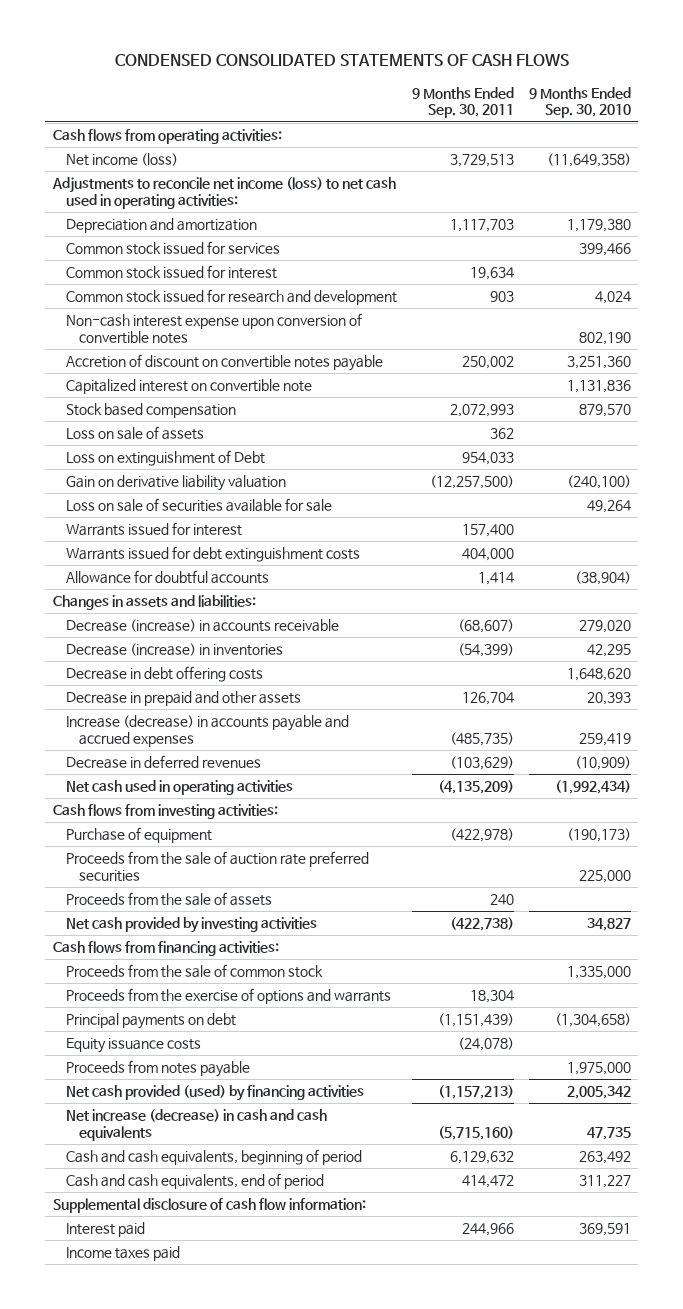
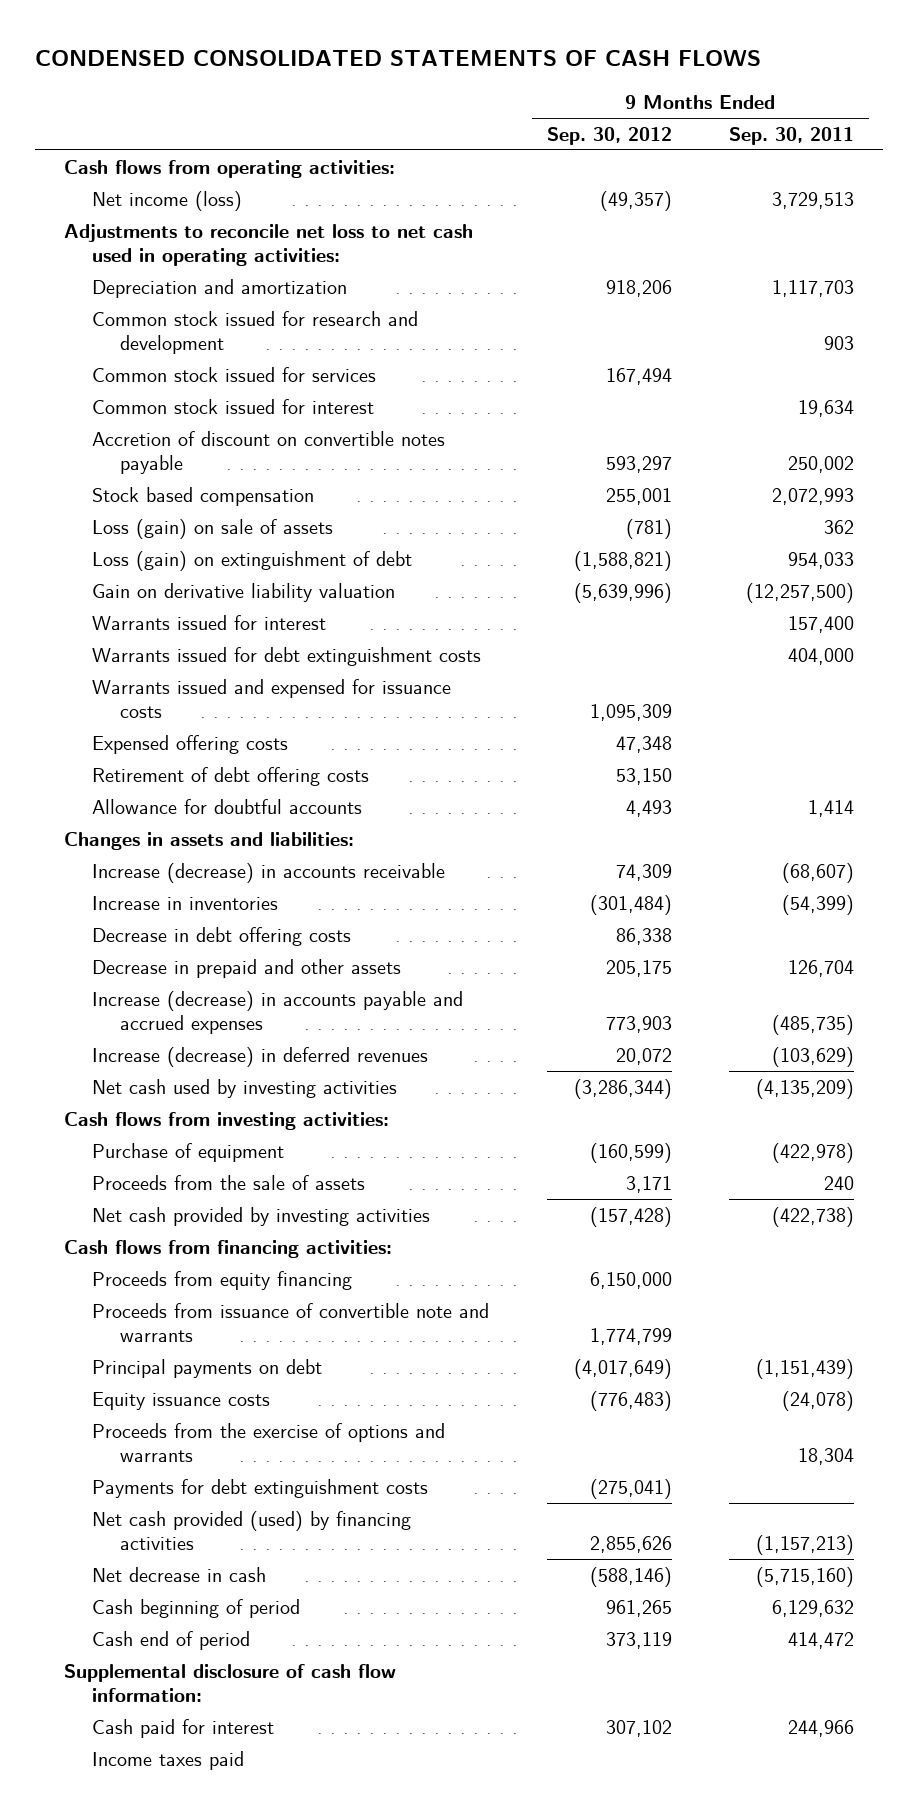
- | 9 Months Ended Sep. 30, 2011 | 9 Months Ended Sep. 30, 2010
+ | 9 Months Ended Sep. 30, 2012 | 9 Months Ended Sep. 30, 2011
- Adjustments to reconcile net income (loss) to net cash used in operating activities:
+ Adjustments to reconcile net loss to net cash used in operating activities:
moved up: Common stock issued for research and development | | 903
- Non-cash interest expense upon conversion of convertible notes | | 802,190
- Capitalized interest on convertible note | | 1,131,836
- Loss on sale of assets | 362 |
- Loss on extinguishment of Debt | 954,033 |
+ Loss (gain) on sale of assets | (781) | 362
+ Loss (gain) on extinguishment of debt | (1,588,821) | 954,033
- Loss on sale of securities available for sale | | 49,264
+ Warrants issued and expensed for issuance costs | 1,095,309 |
+ Expensed offering costs | 47,348 |
+ Retirement of debt offering costs | 53,150 |
- Decrease (increase) in accounts receivable | (68,607) | 279,020
- Decrease (increase) in inventories | (54,399) | 42,295
+ Increase (decrease) in accounts receivable | 74,309 | (68,607)
+ Increase in inventories | (301,484) | (54,399)
- Decrease in deferred revenues | (103,629) | (10,909)
- Net cash used in operating activities | (4,135,209) | (1,992,434)
+ Increase (decrease) in deferred revenues | 20,072 | (103,629)
+ Net cash used by investing activities | (3,286,344) | (4,135,209)
- Proceeds from the sale of auction rate preferred securities | | 225,000
- Proceeds from the sale of common stock | | 1,335,000
+ Proceeds from equity financing | 6,150,000 |
+ Proceeds from issuance of convertible note and warrants | 1,774,799 |
- Proceeds from notes payable | | 1,975,000
moved down: Proceeds from the exercise of options and warrants | | 18,304
+ Payments for debt extinguishment costs | (275,041) |
- Net increase (decrease) in cash and cash equivalents | (5,715,160) | 47,735
- Cash and cash equivalents, beginning of period | 6,129,632 | 263,492
- Cash and cash equivalents, end of period | 414,472 | 311,227
+ Net decrease in cash | (588,146) | (5,715,160)
+ Cash beginning of period | 961,265 | 6,129,632
+ Cash end of period | 373,119 | 414,472
- Interest paid | 244,966 | 369,591
+ Cash paid for interest | 307,102 | 244,966

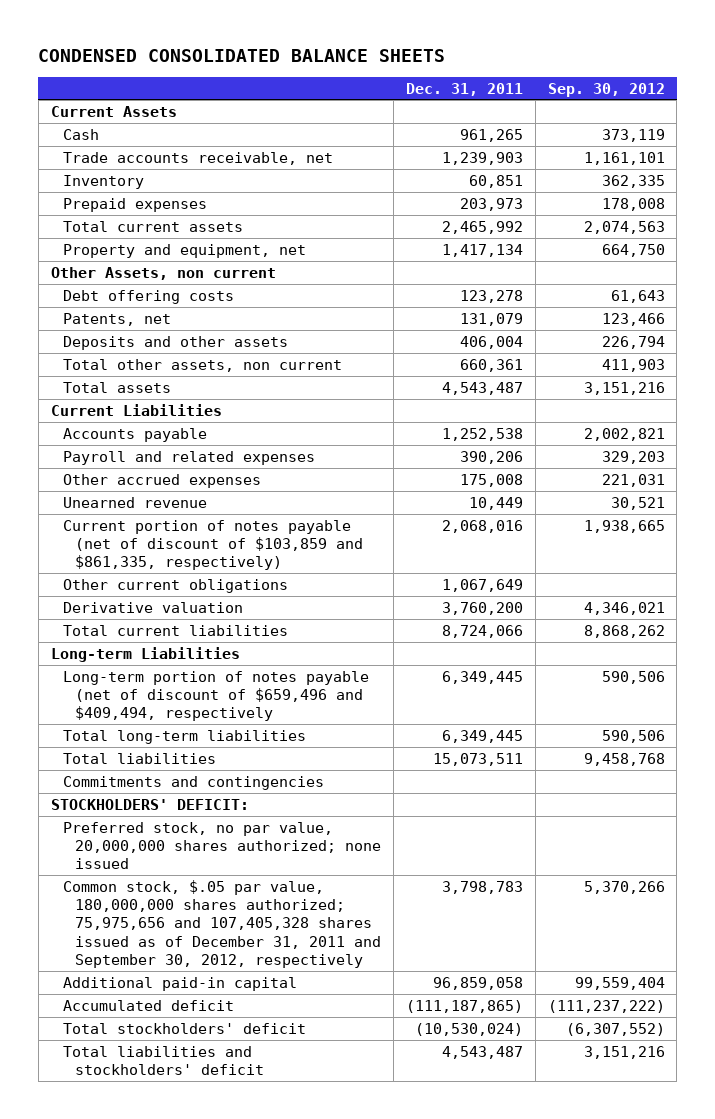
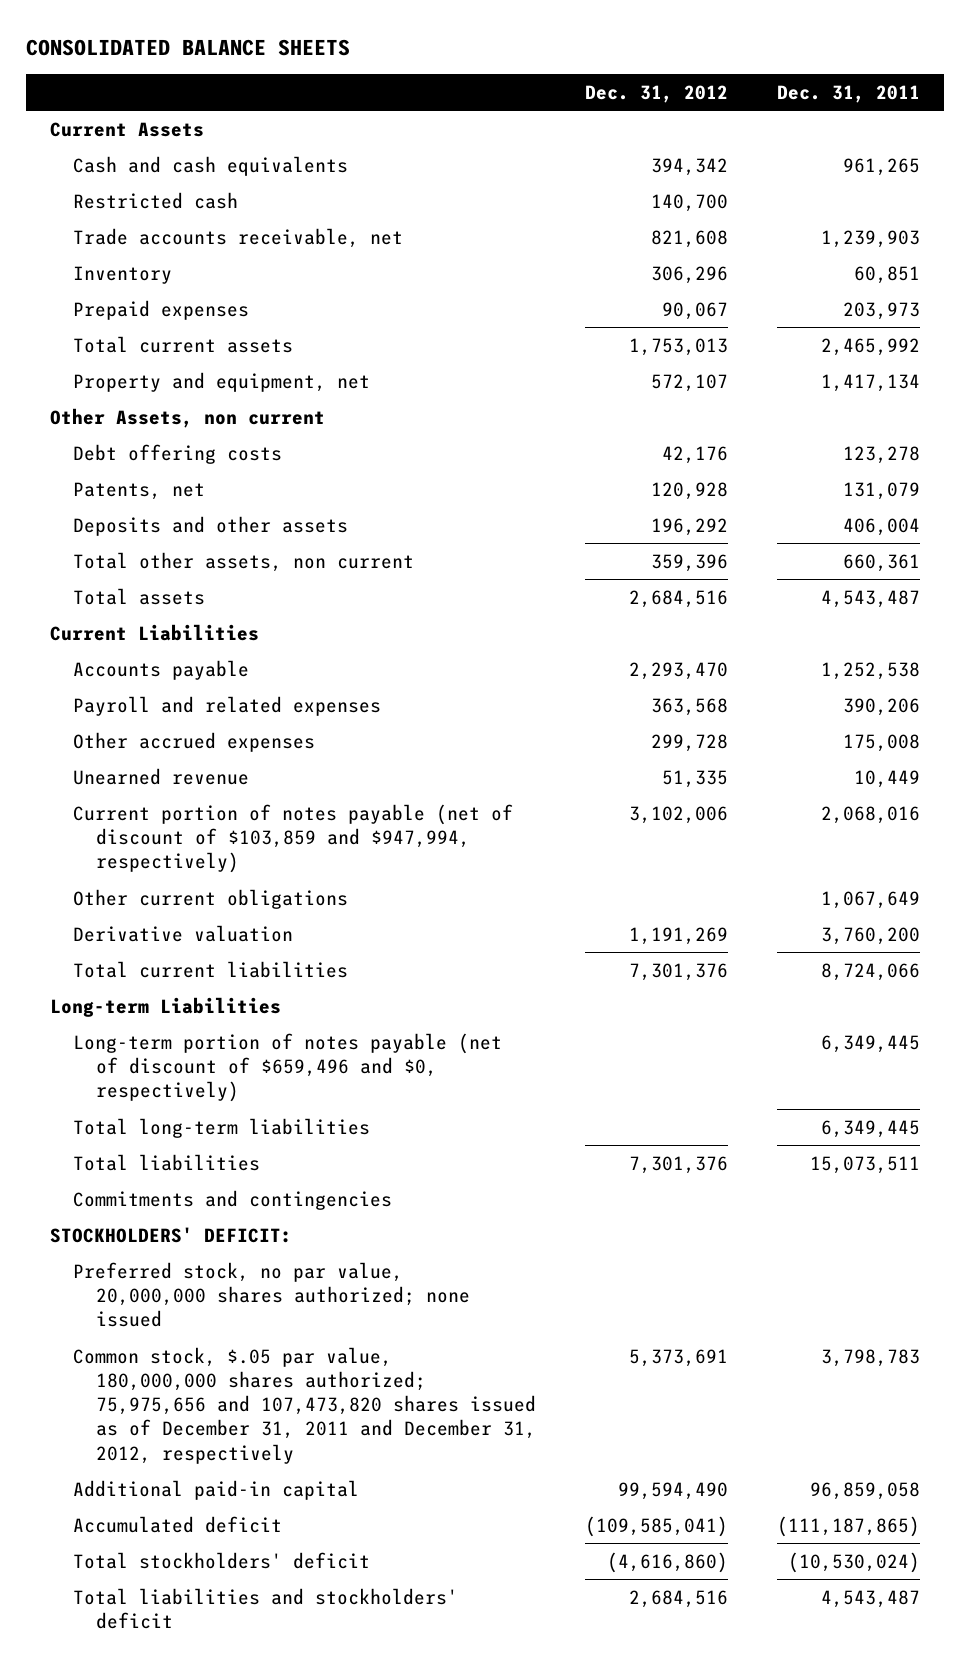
- CONDENSED CONSOLIDATED BALANCE SHEETS
+ CONSOLIDATED BALANCE SHEETS
- | Dec. 31, 2011 | Sep. 30, 2012
+ | Dec. 31, 2012 | Dec. 31, 2011
- Cash | 961,265 | 373,119
+ Cash and cash equivalents | 394,342 | 961,265
+ Restricted cash | 140,700 |
- Current portion of notes payable (net of discount of $103,859 and $861,335, respectively) | 2,068,016 | 1,938,665
+ Current portion of notes payable (net of discount of $103,859 and $947,994, respectively) | 3,102,006 | 2,068,016
- Long-term portion of notes payable (net of discount of $659,496 and $409,494, respectively | 6,349,445 | 590,506
+ Long-term portion of notes payable (net of discount of $659,496 and $0, respectively) | | 6,349,445
- Common stock, $.05 par value, 180,000,000 shares authorized; 75,975,656 and 107,405,328 shares issued as of December 31, 2011 and September 30, 2012, respectively | 3,798,783 | 5,370,266
+ Common stock, $.05 par value, 180,000,000 shares authorized; 75,975,656 and 107,473,820 shares issued as of December 31, 2011 and December 31, 2012, respectively | 5,373,691 | 3,798,783

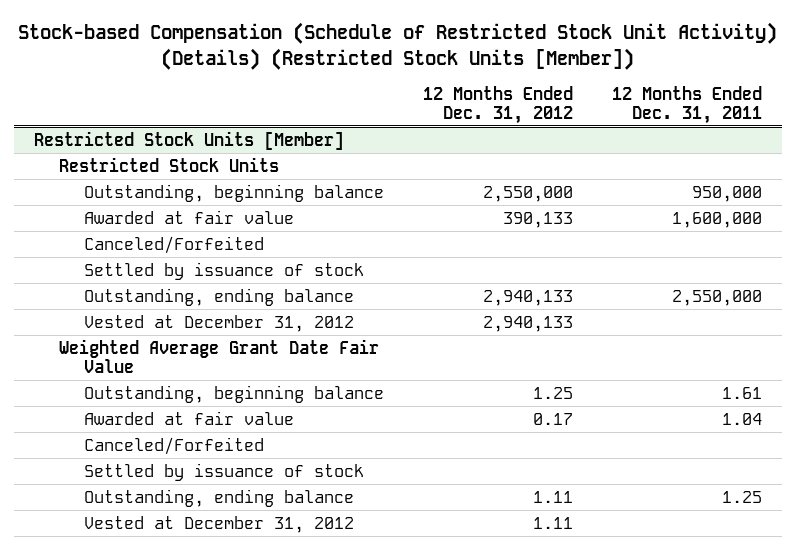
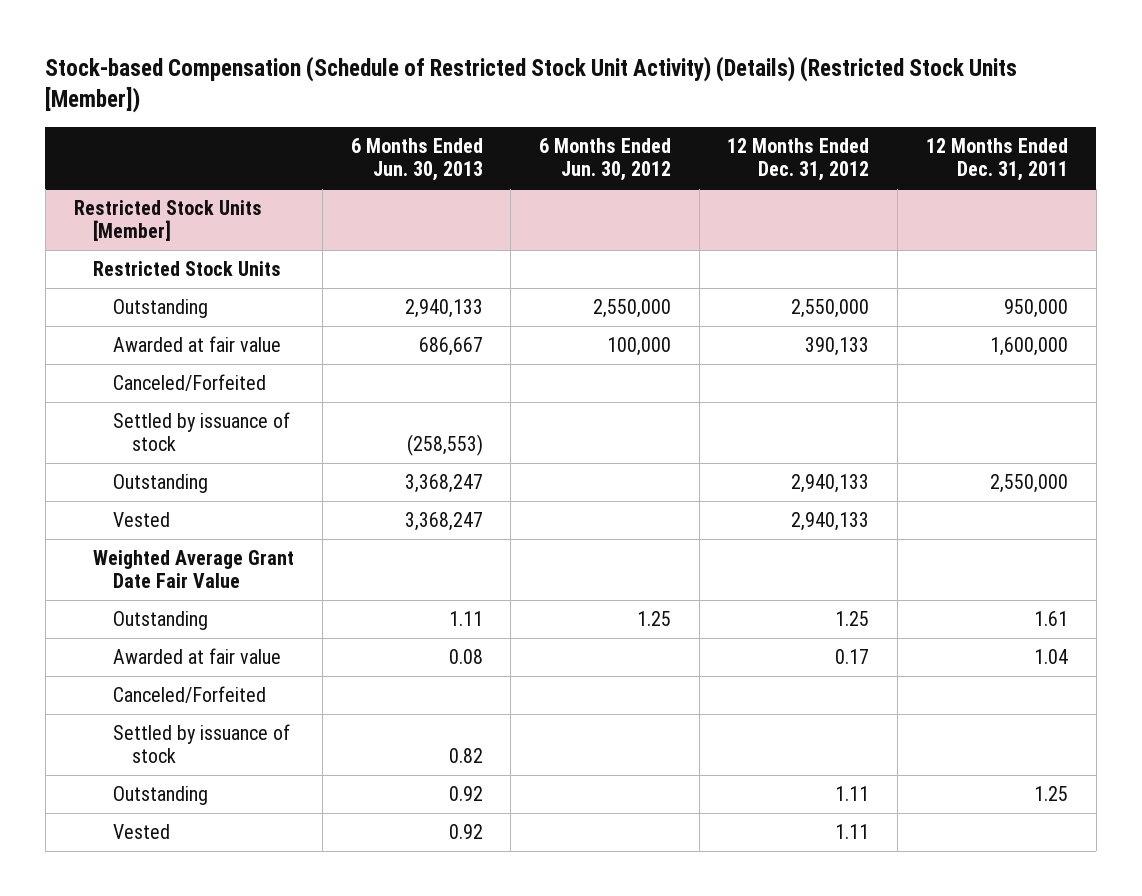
- | 12 Months Ended Dec. 31, 2012 | 12 Months Ended Dec. 31, 2011
+ | 6 Months Ended Jun. 30, 2013 | 6 Months Ended Jun. 30, 2012 | 12 Months Ended Dec. 31, 2012 | 12 Months Ended Dec. 31, 2011
@ Restricted Stock Units [Member]
- Outstanding, beginning balance | 2,550,000 | 950,000
+ Outstanding | 2,940,133 | 2,550,000 | 2,550,000 | 950,000
- Outstanding, ending balance | 2,940,133 | 2,550,000
- Vested at December 31, 2012 | 2,940,133 |
+ Outstanding | 3,368,247 | | 2,940,133 | 2,550,000
+ Vested | 3,368,247 | | 2,940,133 |
- Outstanding, beginning balance | 1.25 | 1.61
+ Outstanding | 1.11 | 1.25 | 1.25 | 1.61
- Outstanding, ending balance | 1.11 | 1.25
- Vested at December 31, 2012 | 1.11 |
+ Outstanding | 0.92 | | 1.11 | 1.25
+ Vested | 0.92 | | 1.11 |

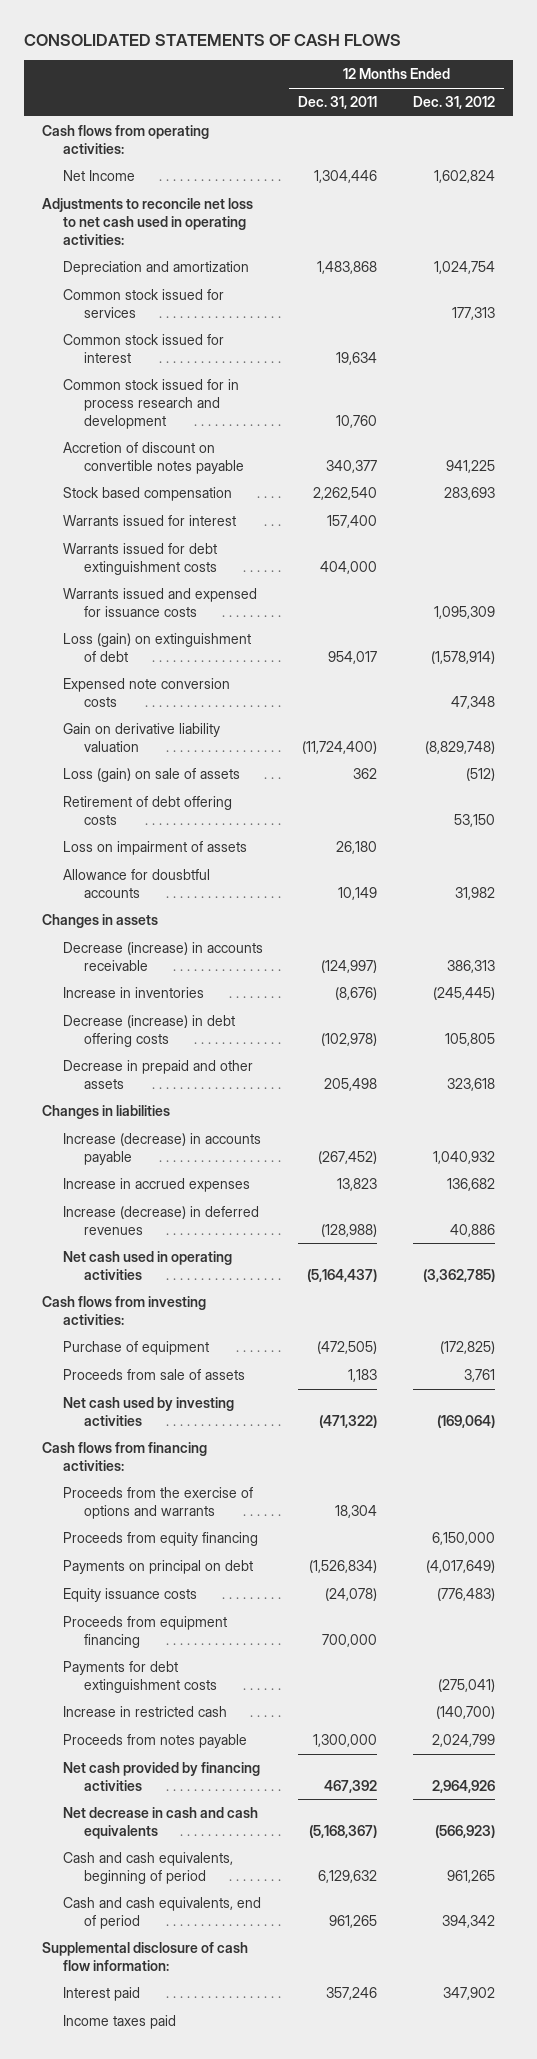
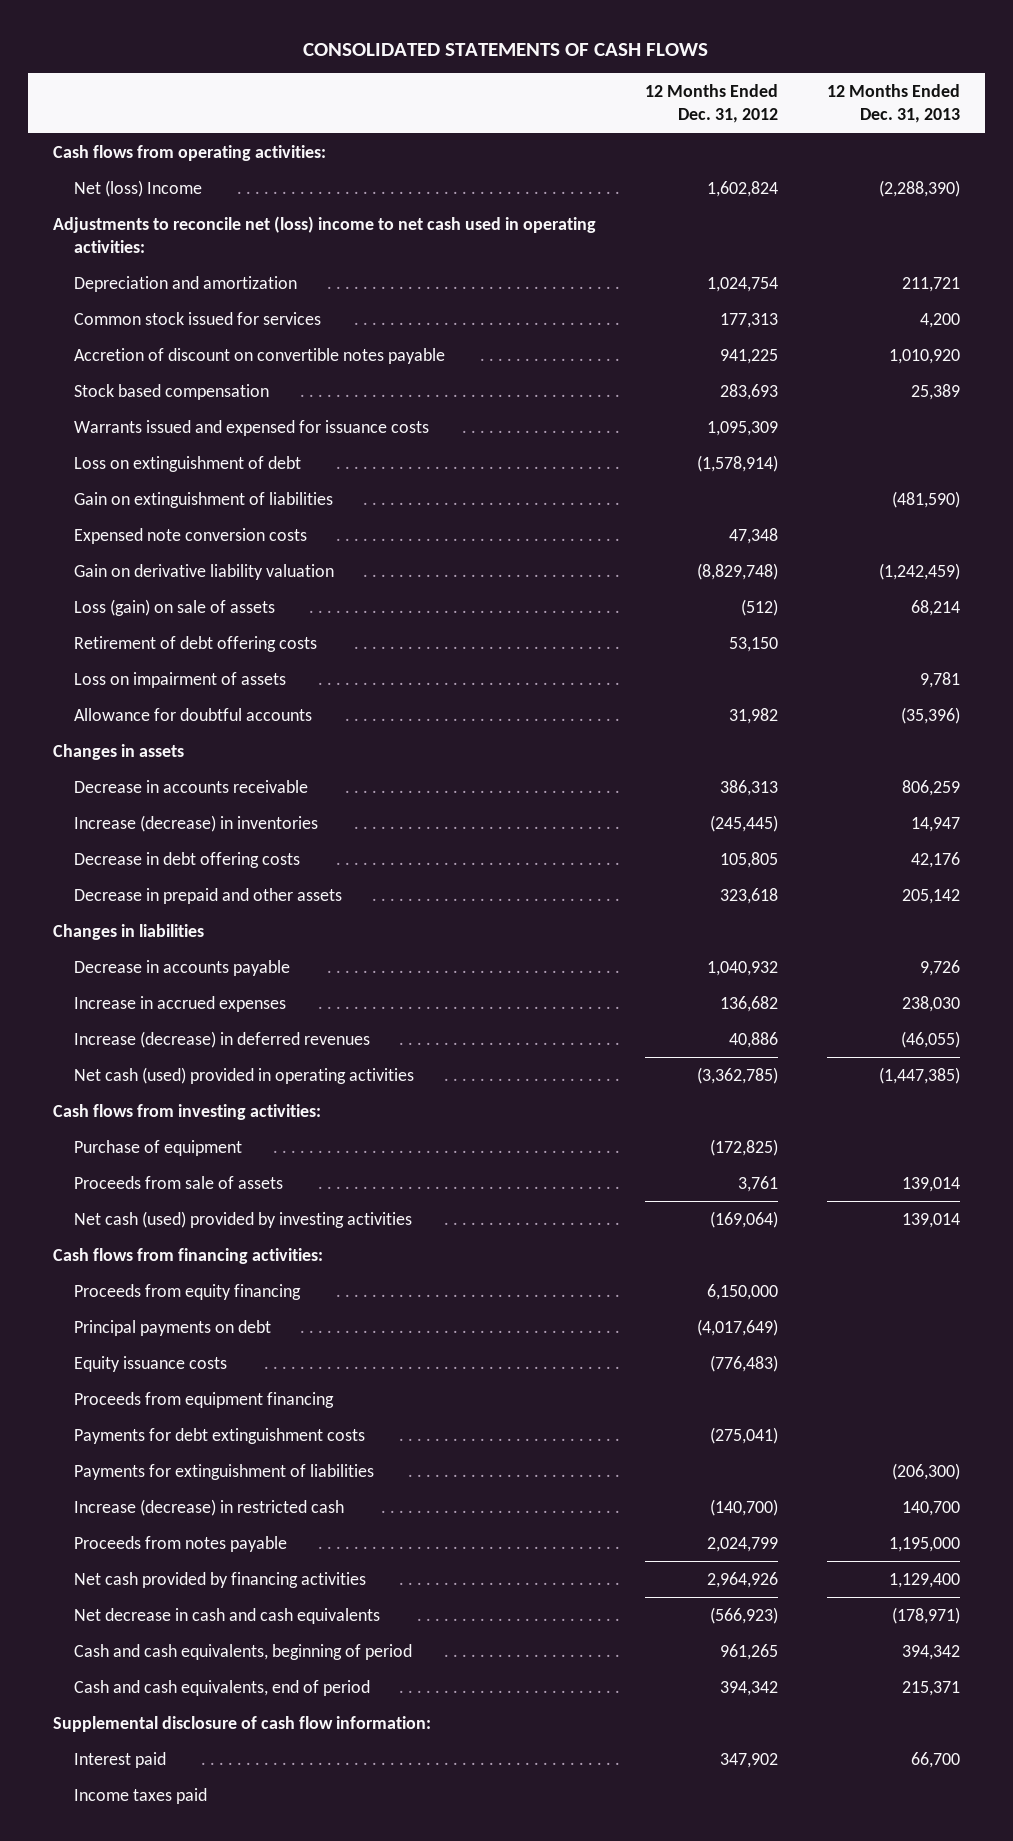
- | 12 Months Ended Dec. 31, 2011 | 12 Months Ended Dec. 31, 2012
+ | 12 Months Ended Dec. 31, 2012 | 12 Months Ended Dec. 31, 2013
- Net Income | 1,304,446 | 1,602,824
- Adjustments to reconcile net loss to net cash used in operating activities:
+ Net (loss) Income | 1,602,824 | (2,288,390)
+ Adjustments to reconcile net (loss) income to net cash used in operating activities:
- Common stock issued for interest | 19,634 |
- Common stock issued for in process research and development | 10,760 |
- Warrants issued for interest | 157,400 |
- Warrants issued for debt extinguishment costs | 404,000 |
- Loss (gain) on extinguishment of debt | 954,017 | (1,578,914)
+ Loss on extinguishment of debt | (1,578,914) |
+ Gain on extinguishment of liabilities | | (481,590)
- Allowance for dousbtful accounts | 10,149 | 31,982
+ Allowance for doubtful accounts | 31,982 | (35,396)
- Decrease (increase) in accounts receivable | (124,997) | 386,313
- Increase in inventories | (8,676) | (245,445)
- Decrease (increase) in debt offering costs | (102,978) | 105,805
+ Decrease in accounts receivable | 386,313 | 806,259
+ Increase (decrease) in inventories | (245,445) | 14,947
+ Decrease in debt offering costs | 105,805 | 42,176
- Increase (decrease) in accounts payable | (267,452) | 1,040,932
+ Decrease in accounts payable | 1,040,932 | 9,726
- Net cash used in operating activities | (5,164,437) | (3,362,785)
+ Net cash (used) provided in operating activities | (3,362,785) | (1,447,385)
- Net cash used by investing activities | (471,322) | (169,064)
+ Net cash (used) provided by investing activities | (169,064) | 139,014
- Proceeds from the exercise of options and warrants | 18,304 |
- Payments on principal on debt | (1,526,834) | (4,017,649)
+ Principal payments on debt | (4,017,649) |
- Increase in restricted cash | | (140,700)
+ Payments for extinguishment of liabilities | | (206,300)
+ Increase (decrease) in restricted cash | (140,700) | 140,700

